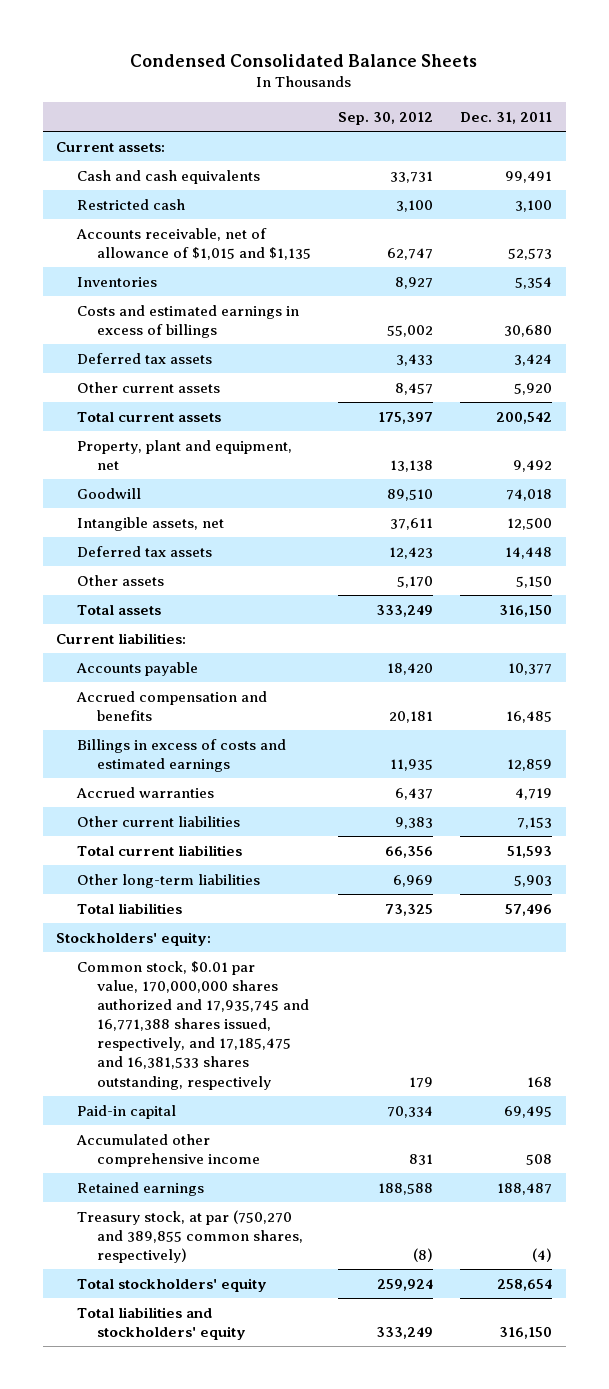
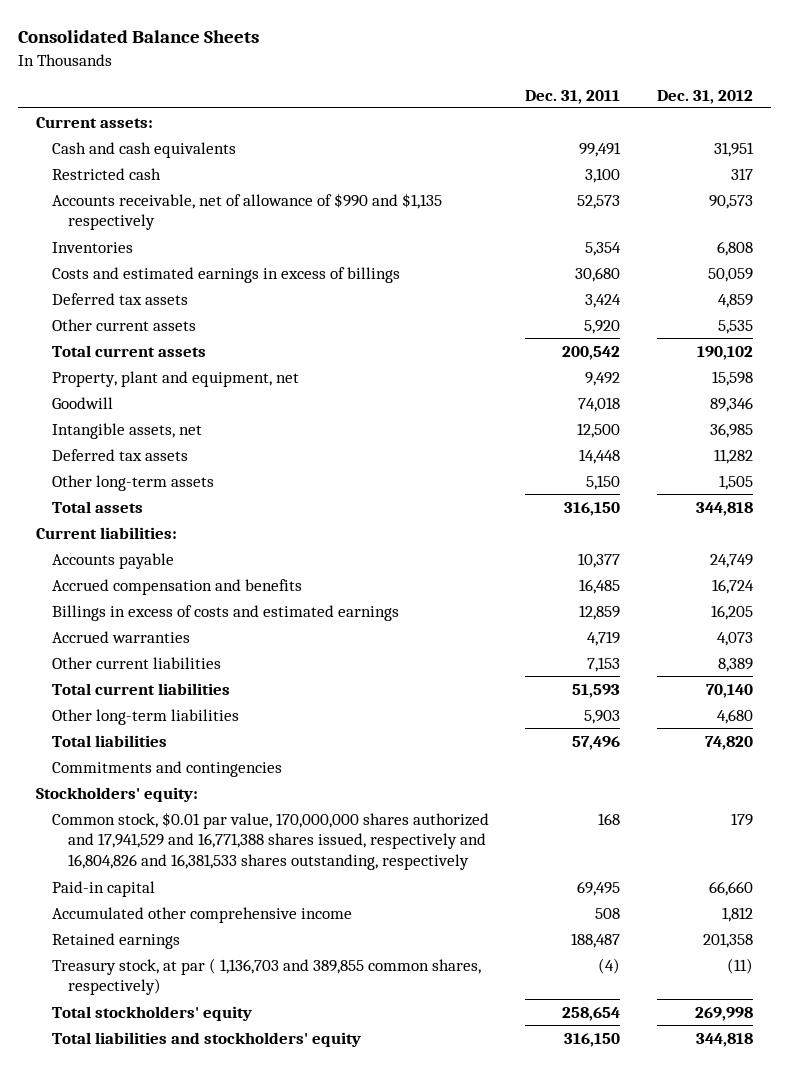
- Condensed Consolidated Balance Sheets
+ Consolidated Balance Sheets
- | Sep. 30, 2012 | Dec. 31, 2011
+ | Dec. 31, 2011 | Dec. 31, 2012
- Accounts receivable, net of allowance of $1,015 and $1,135 | 62,747 | 52,573
+ Accounts receivable, net of allowance of $990 and $1,135 respectively | 52,573 | 90,573
- Other assets | 5,170 | 5,150
+ Other long-term assets | 5,150 | 1,505
+ Commitments and contingencies
- Common stock, $0.01 par value, 170,000,000 shares authorized and 17,935,745 and 16,771,388 shares issued, respectively, and 17,185,475 and 16,381,533 shares outstanding, respectively | 179 | 168
+ Common stock, $0.01 par value, 170,000,000 shares authorized and 17,941,529 and 16,771,388 shares issued, respectively and 16,804,826 and 16,381,533 shares outstanding, respectively | 168 | 179
- Treasury stock, at par (750,270 and 389,855 common shares, respectively) | (8) | (4)
+ Treasury stock, at par ( 1,136,703 and 389,855 common shares, respectively) | (4) | (11)

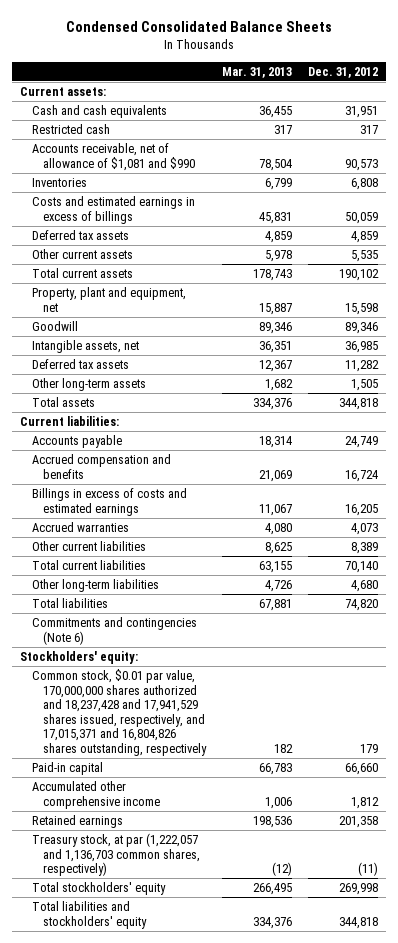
- Consolidated Balance Sheets
+ Condensed Consolidated Balance Sheets
- | Dec. 31, 2011 | Dec. 31, 2012
+ | Mar. 31, 2013 | Dec. 31, 2012
- Accounts receivable, net of allowance of $990 and $1,135 respectively | 52,573 | 90,573
+ Accounts receivable, net of allowance of $1,081 and $990 | 78,504 | 90,573
- Commitments and contingencies
+ Commitments and contingencies (Note 6)
- Common stock, $0.01 par value, 170,000,000 shares authorized and 17,941,529 and 16,771,388 shares issued, respectively and 16,804,826 and 16,381,533 shares outstanding, respectively | 168 | 179
+ Common stock, $0.01 par value, 170,000,000 shares authorized and 18,237,428 and 17,941,529 shares issued, respectively, and 17,015,371 and 16,804,826 shares outstanding, respectively | 182 | 179
- Treasury stock, at par ( 1,136,703 and 389,855 common shares, respectively) | (4) | (11)
+ Treasury stock, at par (1,222,057 and 1,136,703 common shares, respectively) | (12) | (11)

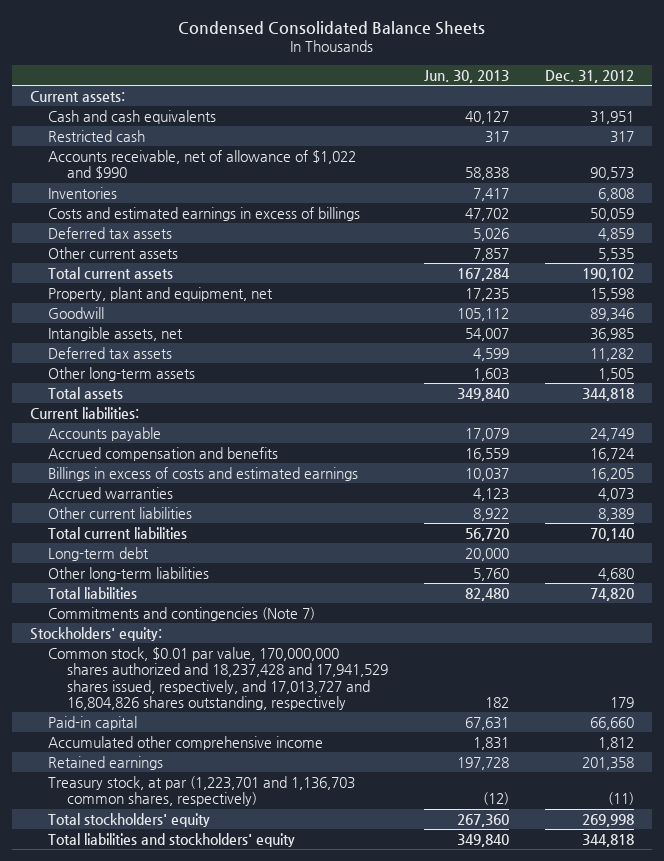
- | Mar. 31, 2013 | Dec. 31, 2012
+ | Jun. 30, 2013 | Dec. 31, 2012
- Accounts receivable, net of allowance of $1,081 and $990 | 78,504 | 90,573
+ Accounts receivable, net of allowance of $1,022 and $990 | 58,838 | 90,573
+ Long-term debt | 20,000 |
- Commitments and contingencies (Note 6)
+ Commitments and contingencies (Note 7)
- Common stock, $0.01 par value, 170,000,000 shares authorized and 18,237,428 and 17,941,529 shares issued, respectively, and 17,015,371 and 16,804,826 shares outstanding, respectively | 182 | 179
+ Common stock, $0.01 par value, 170,000,000 shares authorized and 18,237,428 and 17,941,529 shares issued, respectively, and 17,013,727 and 16,804,826 shares outstanding, respectively | 182 | 179
- Treasury stock, at par (1,222,057 and 1,136,703 common shares, respectively) | (12) | (11)
+ Treasury stock, at par (1,223,701 and 1,136,703 common shares, respectively) | (12) | (11)

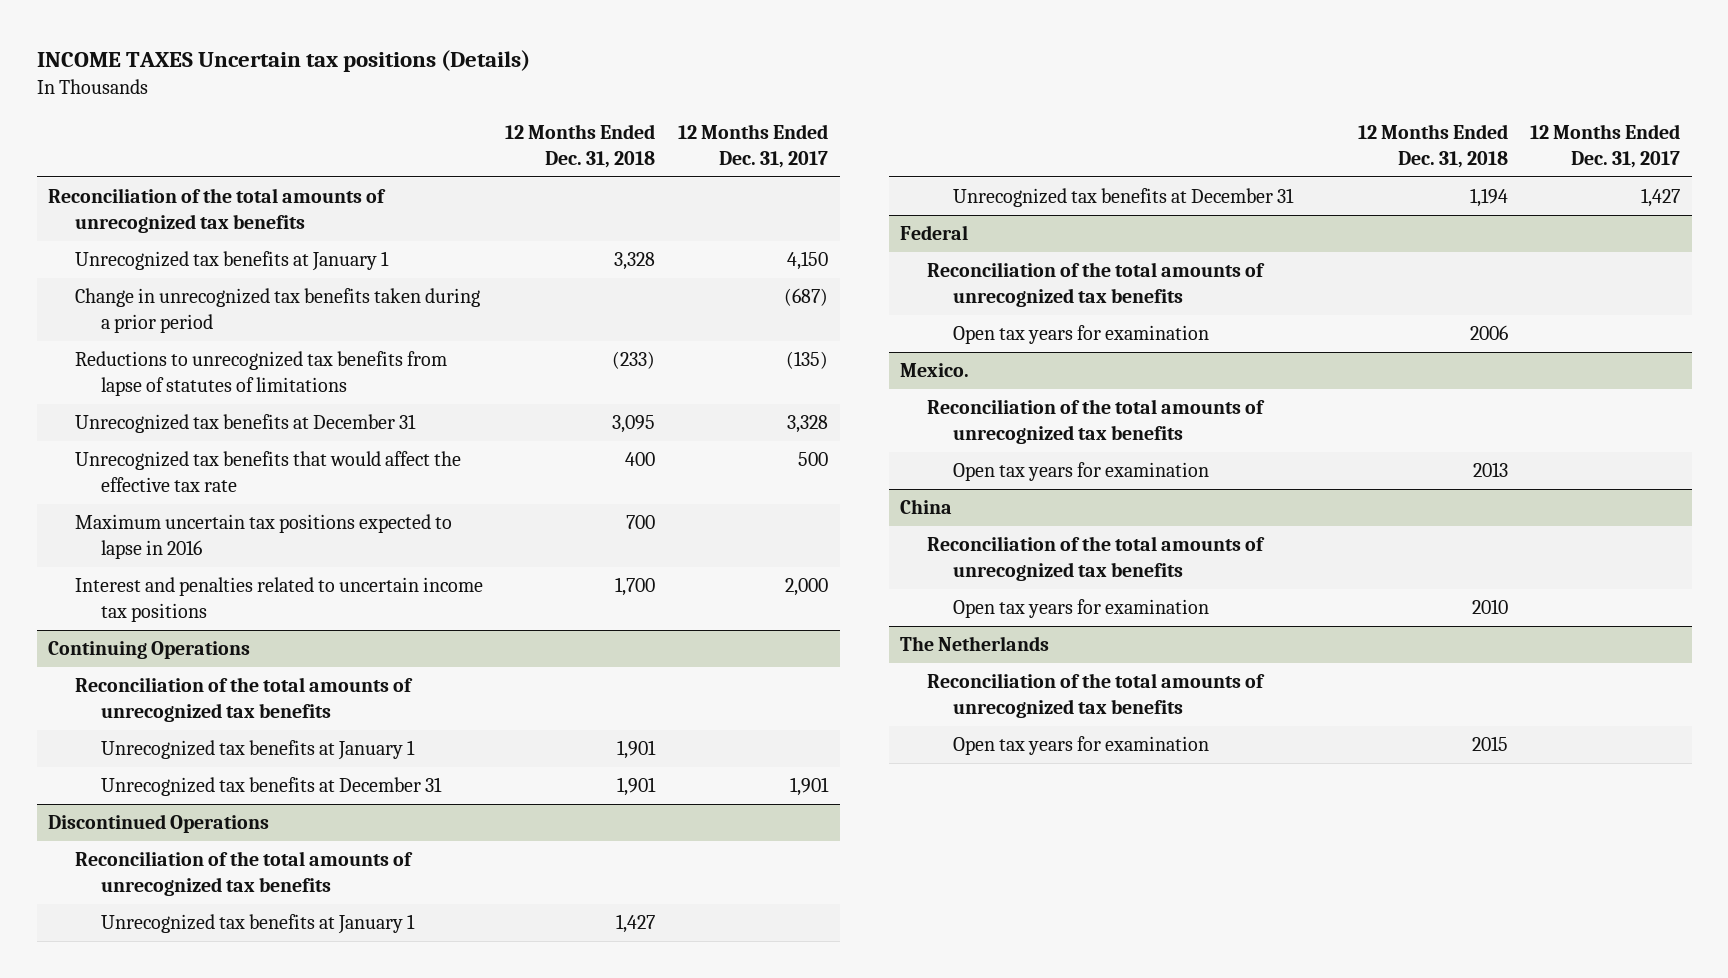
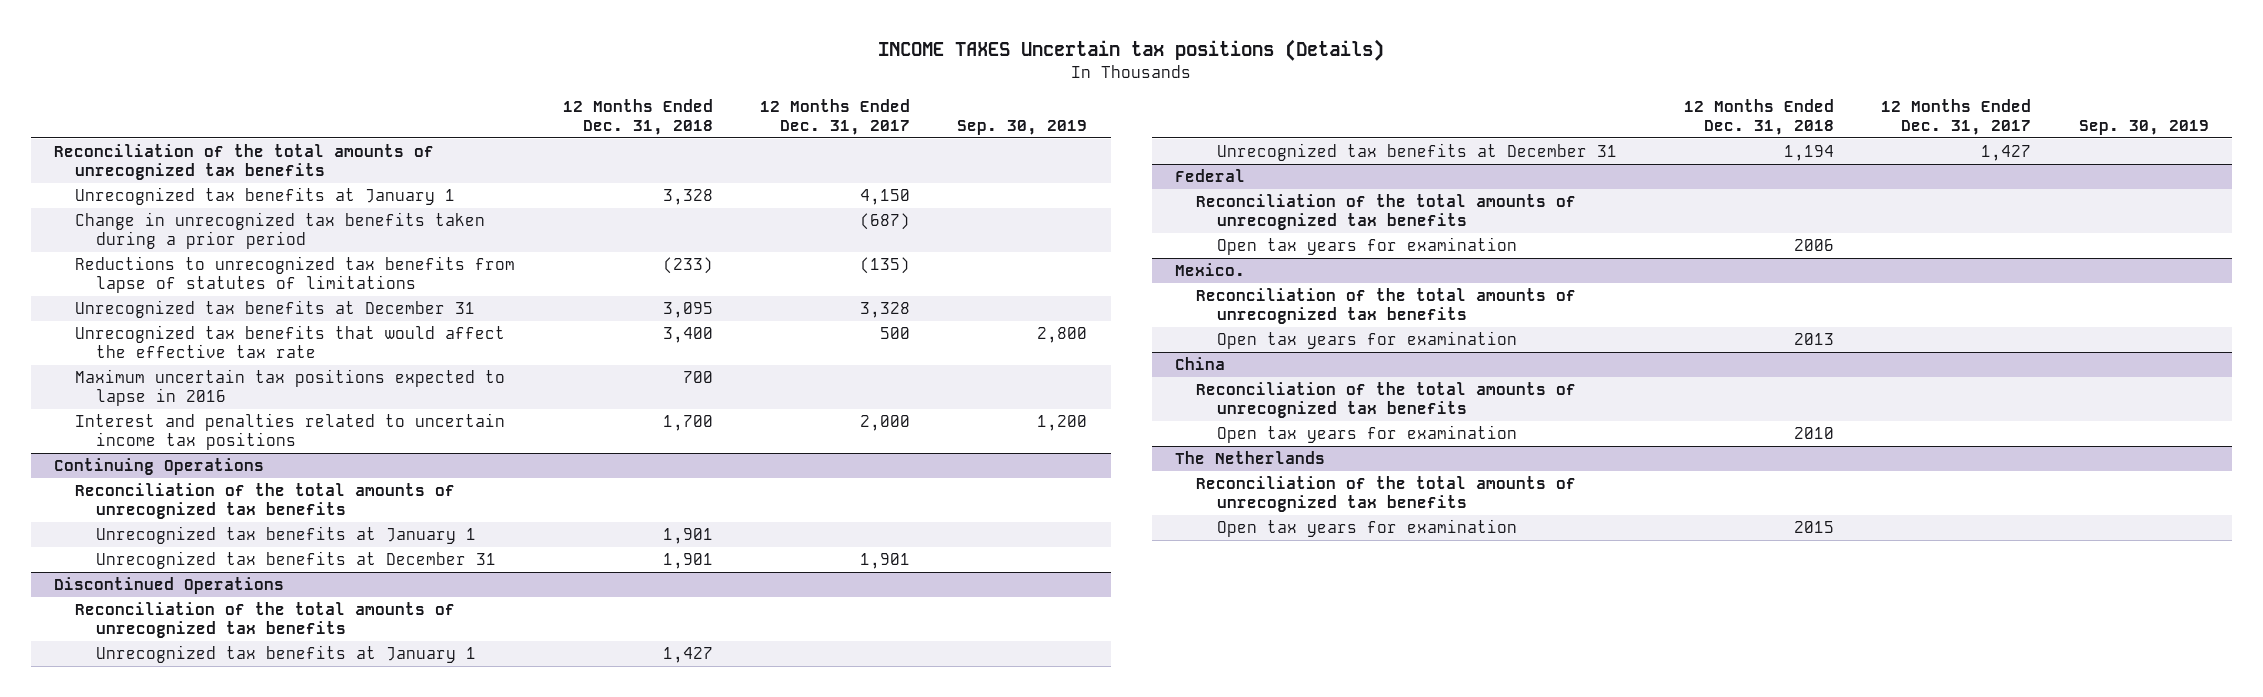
- | 12 Months Ended Dec. 31, 2018 | 12 Months Ended Dec. 31, 2017
+ | 12 Months Ended Dec. 31, 2018 | 12 Months Ended Dec. 31, 2017 | Sep. 30, 2019
- Unrecognized tax benefits that would affect the effective tax rate | 400 | 500
+ Unrecognized tax benefits that would affect the effective tax rate | 3,400 | 500 | 2,800

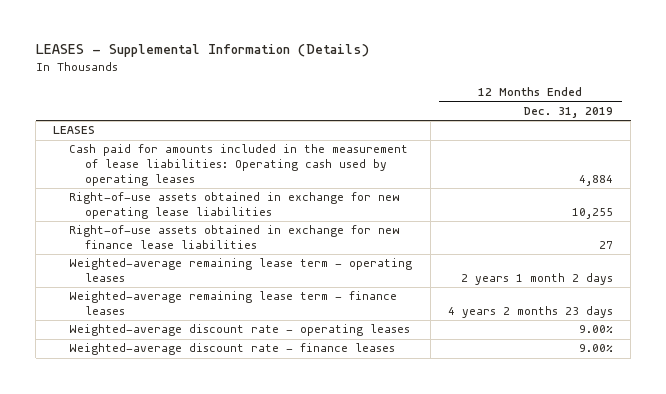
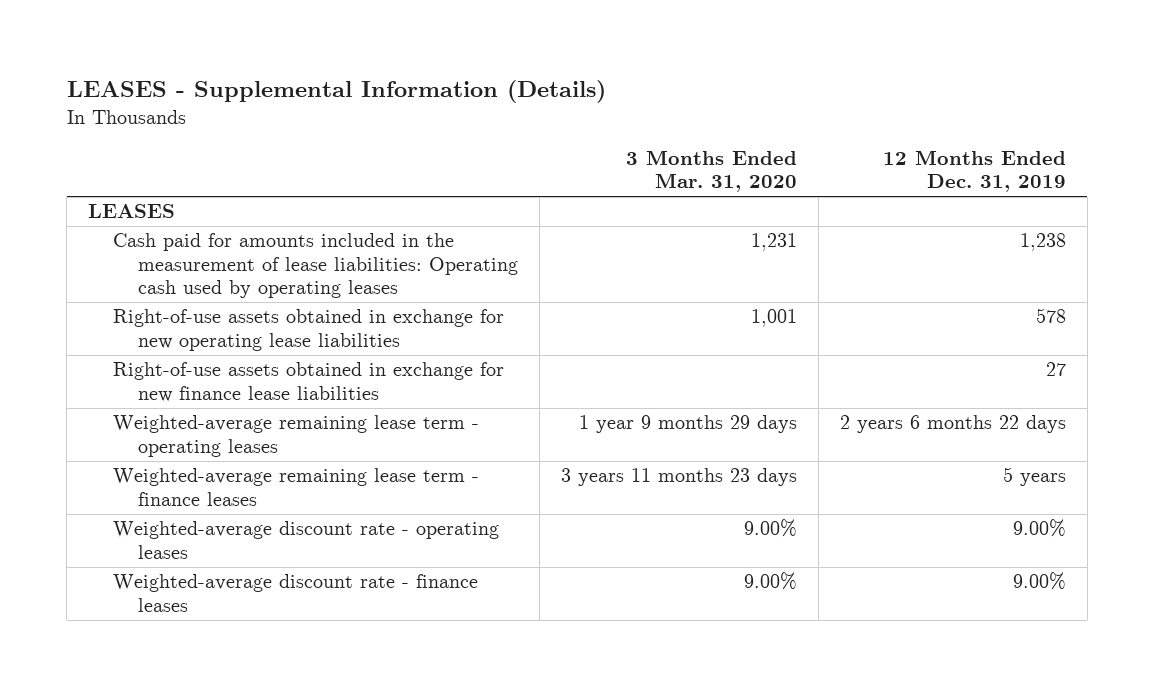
- | 12 Months Ended Dec. 31, 2019
+ | 3 Months Ended Mar. 31, 2020 | 12 Months Ended Dec. 31, 2019
- Cash paid for amounts included in the measurement of lease liabilities: Operating cash used by operating leases | 4,884
- Right-of-use assets obtained in exchange for new operating lease liabilities | 10,255
+ Cash paid for amounts included in the measurement of lease liabilities: Operating cash used by operating leases | 1,231 | 1,238
+ Right-of-use assets obtained in exchange for new operating lease liabilities | 1,001 | 578
- Weighted-average remaining lease term - operating leases | 2 years 1 month 2 days
- Weighted-average remaining lease term - finance leases | 4 years 2 months 23 days
+ Weighted-average remaining lease term - operating leases | 1 year 9 months 29 days | 2 years 6 months 22 days
+ Weighted-average remaining lease term - finance leases | 3 years 11 months 23 days | 5 years

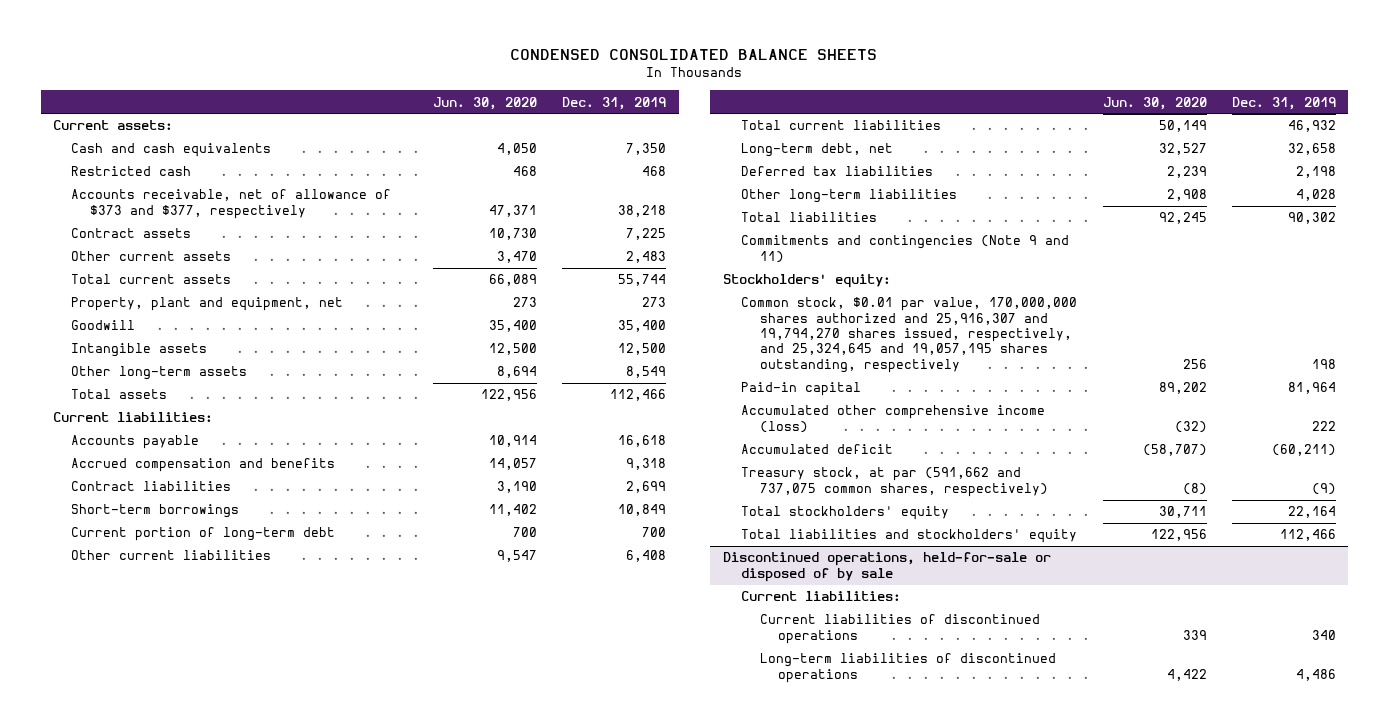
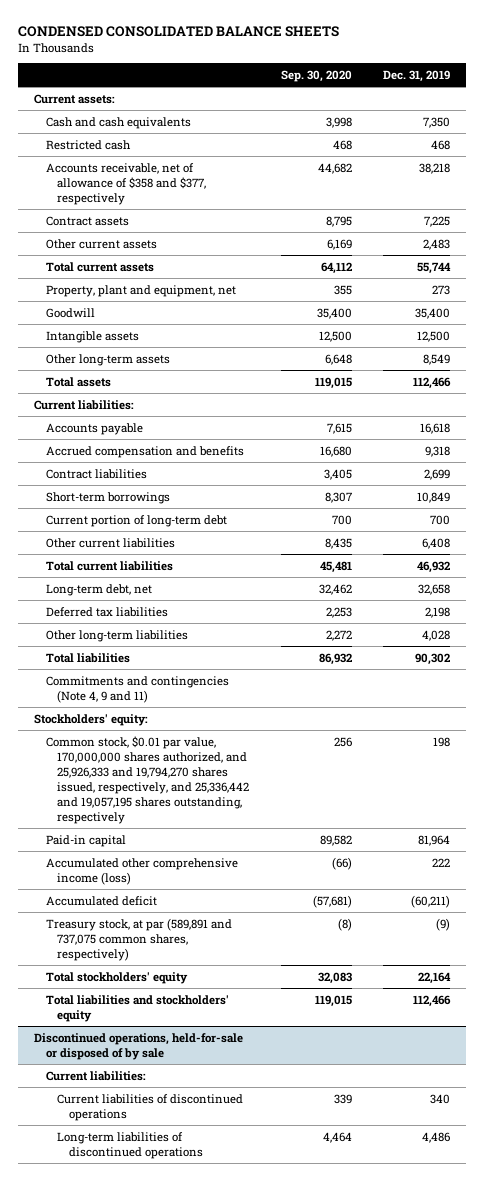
- | Jun. 30, 2020 | Dec. 31, 2019
+ | Sep. 30, 2020 | Dec. 31, 2019
- Accounts receivable, net of allowance of $373 and $377, respectively | 47,371 | 38,218
+ Accounts receivable, net of allowance of $358 and $377, respectively | 44,682 | 38,218
- Commitments and contingencies (Note 9 and 11)
+ Commitments and contingencies (Note 4, 9 and 11)
- Common stock, $0.01 par value, 170,000,000 shares authorized and 25,916,307 and 19,794,270 shares issued, respectively, and 25,324,645 and 19,057,195 shares outstanding, respectively | 256 | 198
+ Common stock, $0.01 par value, 170,000,000 shares authorized, and 25,926,333 and 19,794,270 shares issued, respectively, and 25,336,442 and 19,057,195 shares outstanding, respectively | 256 | 198
- Treasury stock, at par (591,662 and 737,075 common shares, respectively) | (8) | (9)
+ Treasury stock, at par (589,891 and 737,075 common shares, respectively) | (8) | (9)

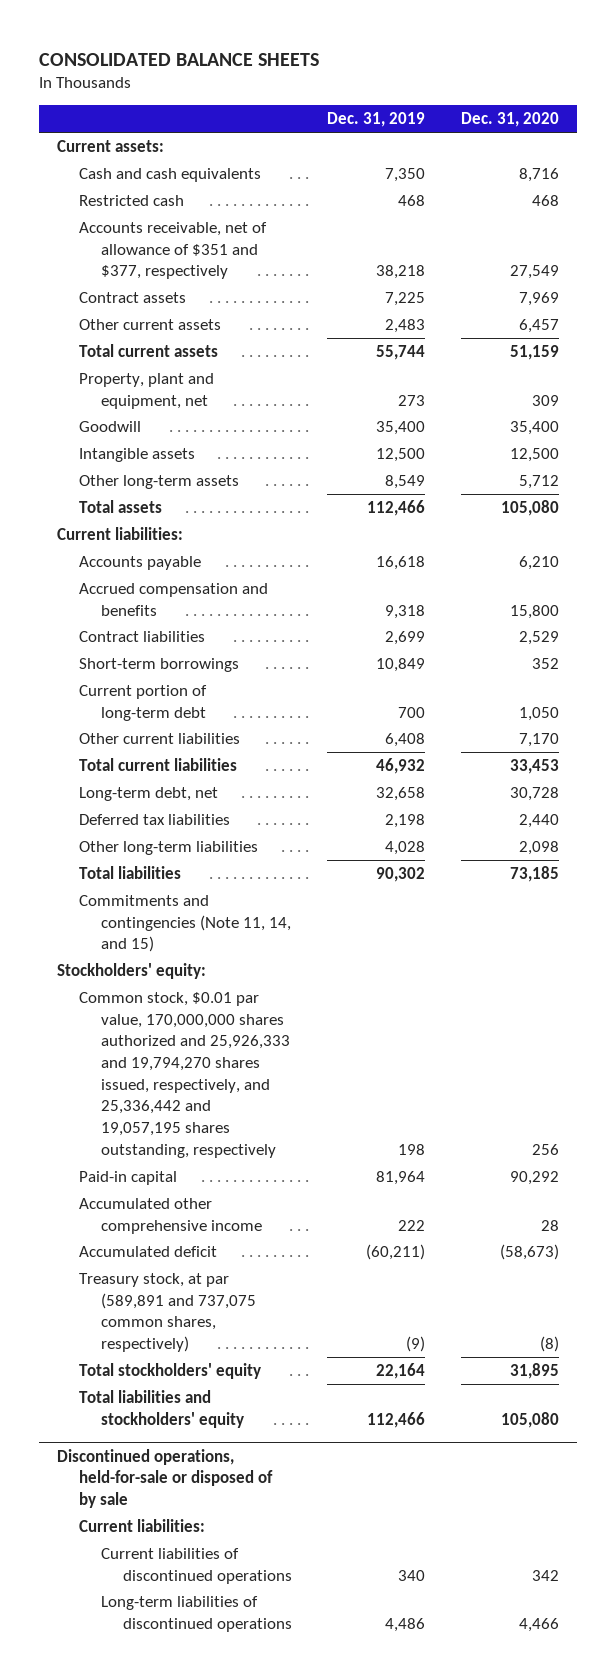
- CONDENSED CONSOLIDATED BALANCE SHEETS
+ CONSOLIDATED BALANCE SHEETS
- | Sep. 30, 2020 | Dec. 31, 2019
+ | Dec. 31, 2019 | Dec. 31, 2020
- Accounts receivable, net of allowance of $358 and $377, respectively | 44,682 | 38,218
+ Accounts receivable, net of allowance of $351 and $377, respectively | 38,218 | 27,549
- Commitments and contingencies (Note 4, 9 and 11)
+ Commitments and contingencies (Note 11, 14, and 15)
- Common stock, $0.01 par value, 170,000,000 shares authorized, and 25,926,333 and 19,794,270 shares issued, respectively, and 25,336,442 and 19,057,195 shares outstanding, respectively | 256 | 198
+ Common stock, $0.01 par value, 170,000,000 shares authorized and 25,926,333 and 19,794,270 shares issued, respectively, and 25,336,442 and 19,057,195 shares outstanding, respectively | 198 | 256
- Accumulated other comprehensive income (loss) | (66) | 222
+ Accumulated other comprehensive income | 222 | 28

